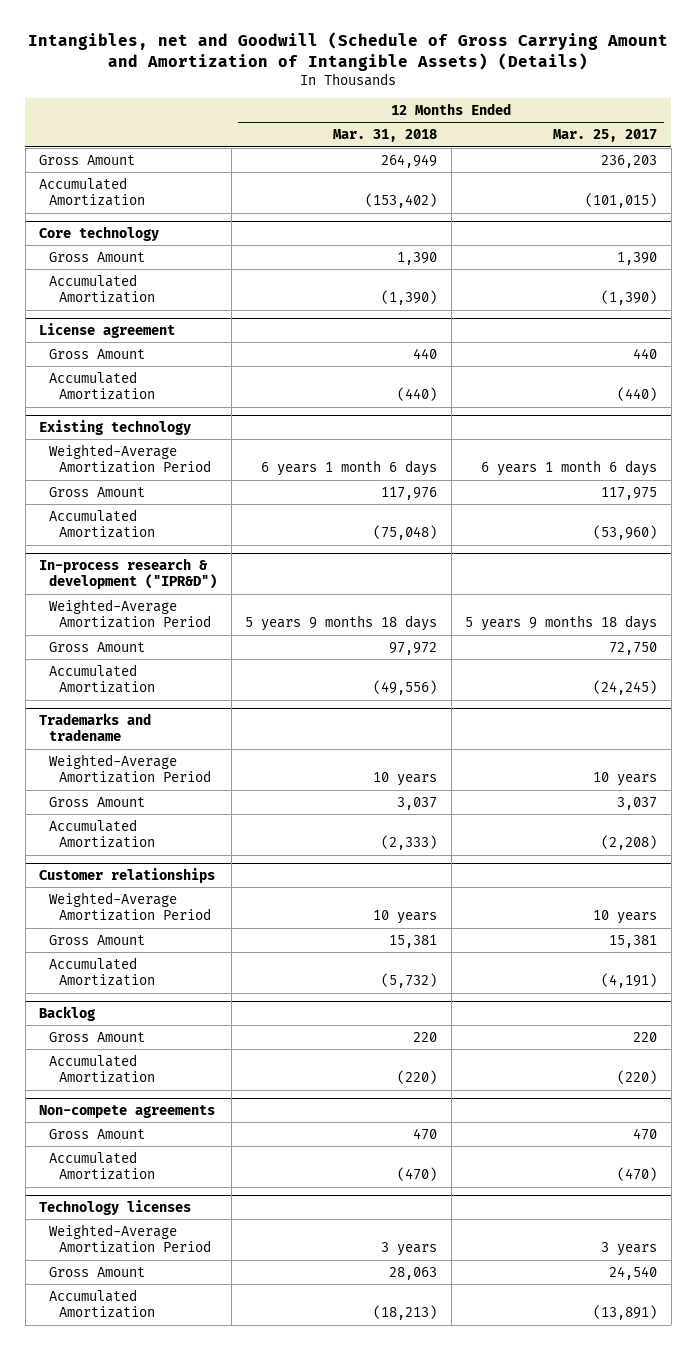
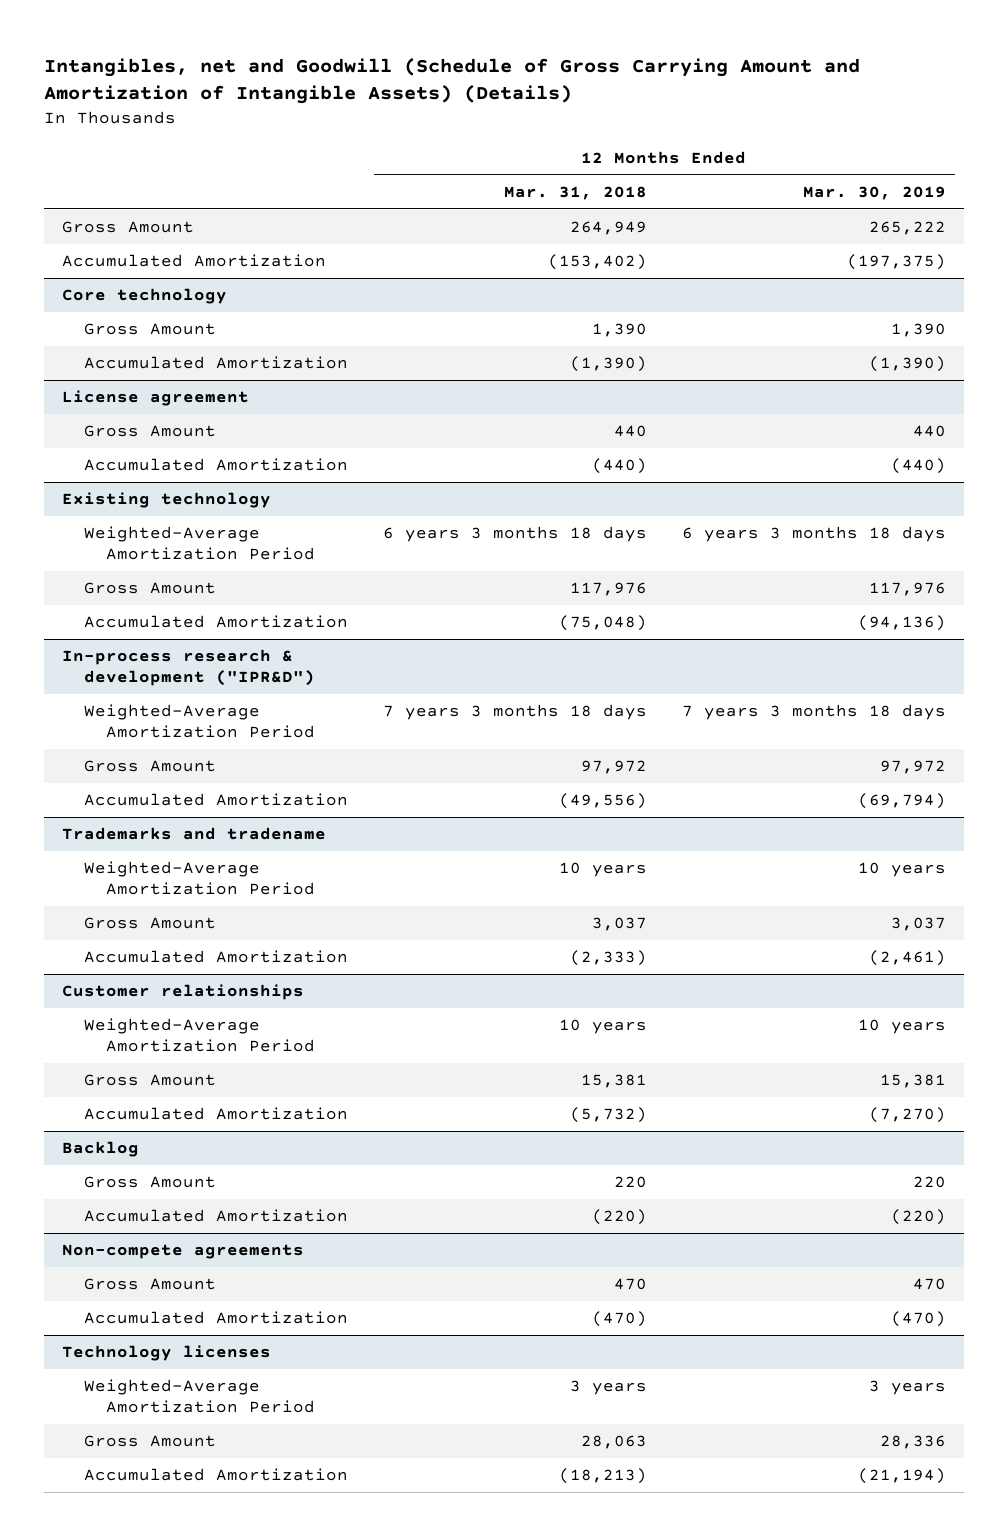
- | 12 Months Ended Mar. 31, 2018 | 12 Months Ended Mar. 25, 2017
+ | 12 Months Ended Mar. 31, 2018 | 12 Months Ended Mar. 30, 2019
@ Existing technology
- Weighted-Average Amortization Period | 6 years 1 month 6 days | 6 years 1 month 6 days
+ Weighted-Average Amortization Period | 6 years 3 months 18 days | 6 years 3 months 18 days
@ In-process research & development ("IPR&D")
- Weighted-Average Amortization Period | 5 years 9 months 18 days | 5 years 9 months 18 days
+ Weighted-Average Amortization Period | 7 years 3 months 18 days | 7 years 3 months 18 days

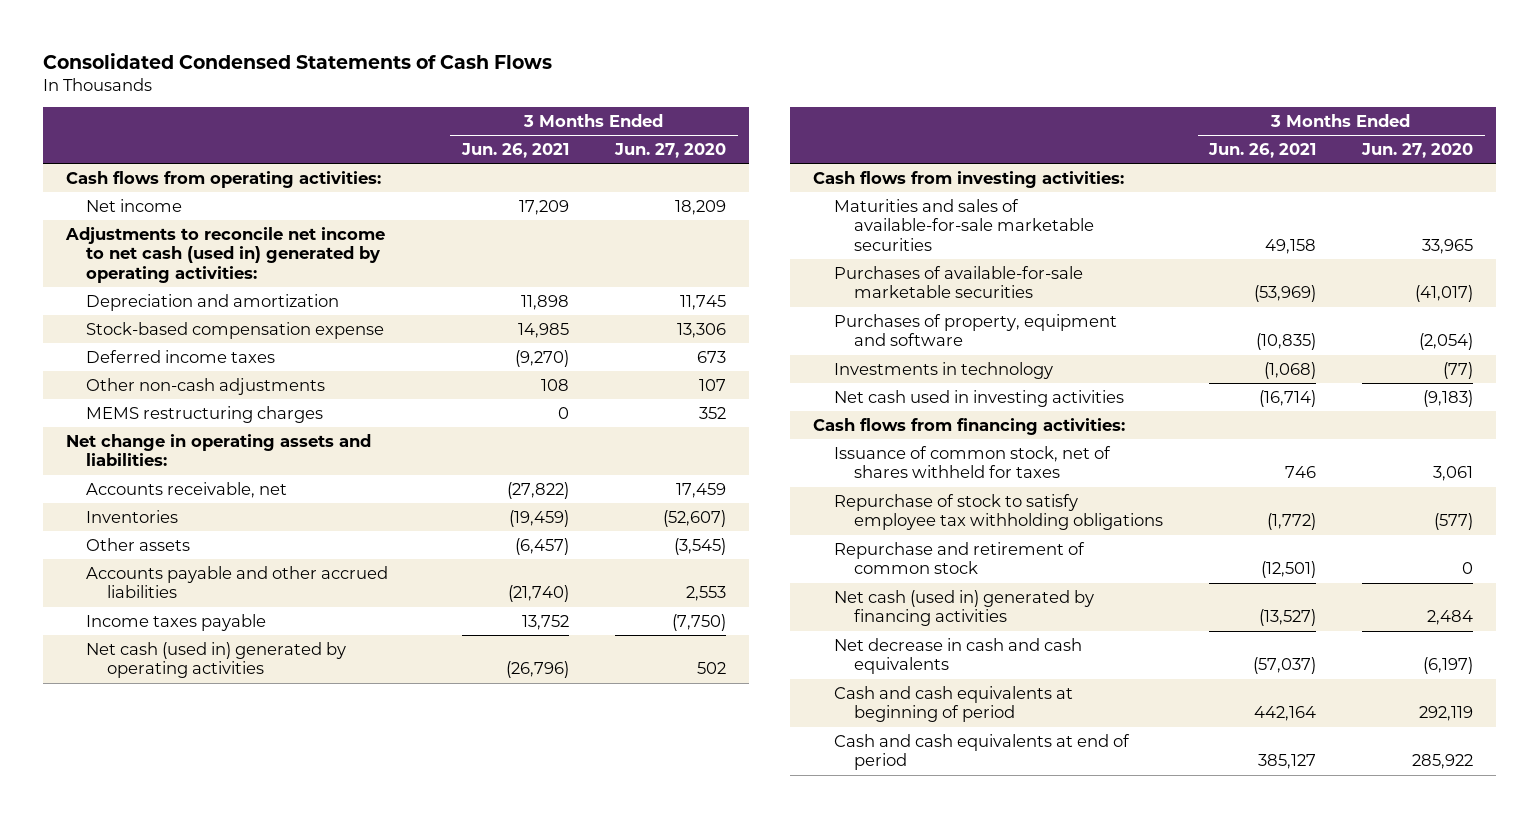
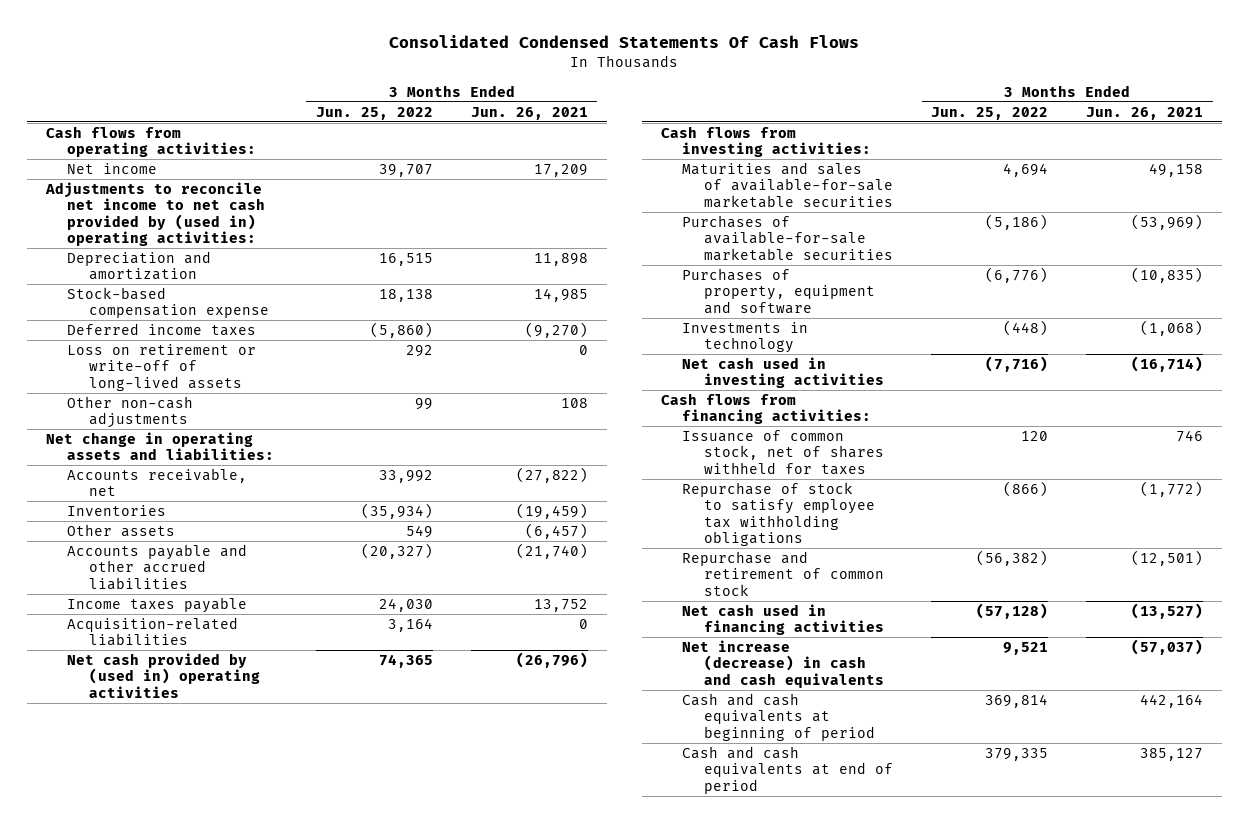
- Consolidated Condensed Statements of Cash Flows
+ Consolidated Condensed Statements Of Cash Flows
- | 3 Months Ended Jun. 26, 2021 | 3 Months Ended Jun. 27, 2020
+ | 3 Months Ended Jun. 25, 2022 | 3 Months Ended Jun. 26, 2021
- Adjustments to reconcile net income to net cash (used in) generated by operating activities:
+ Adjustments to reconcile net income to net cash provided by (used in) operating activities:
+ Loss on retirement or write-off of long-lived assets | 292 | 0
- MEMS restructuring charges | 0 | 352
- Net cash (used in) generated by operating activities | (26,796) | 502
+ Acquisition-related liabilities | 3,164 | 0
+ Net cash provided by (used in) operating activities | 74,365 | (26,796)
- Net cash (used in) generated by financing activities | (13,527) | 2,484
- Net decrease in cash and cash equivalents | (57,037) | (6,197)
+ Net cash used in financing activities | (57,128) | (13,527)
+ Net increase (decrease) in cash and cash equivalents | 9,521 | (57,037)

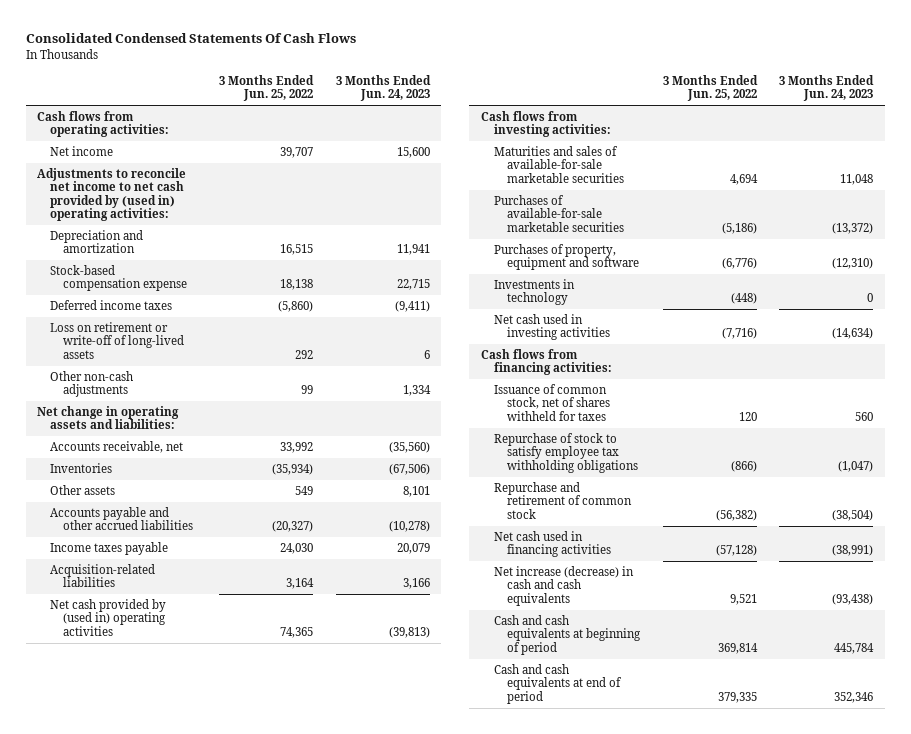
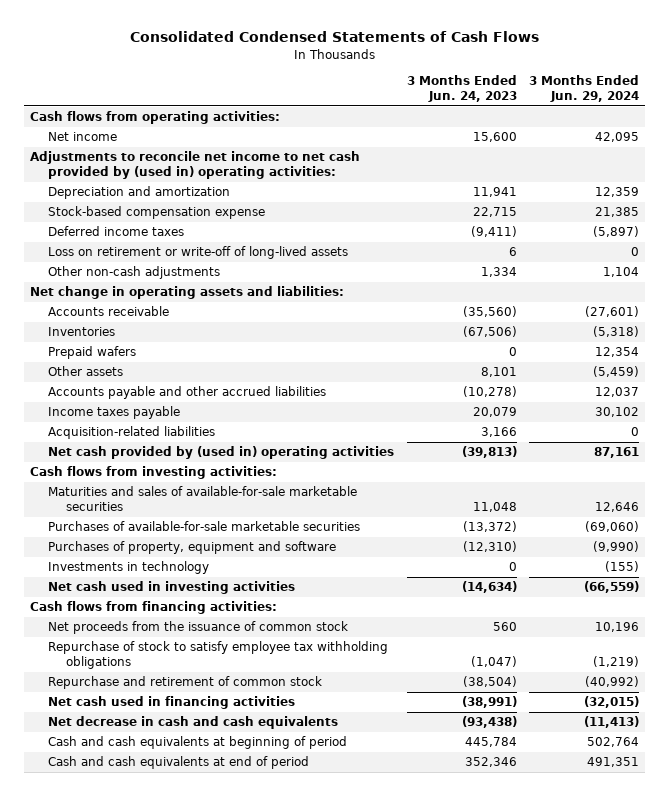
- Consolidated Condensed Statements Of Cash Flows
+ Consolidated Condensed Statements of Cash Flows
- | 3 Months Ended Jun. 25, 2022 | 3 Months Ended Jun. 24, 2023
+ | 3 Months Ended Jun. 24, 2023 | 3 Months Ended Jun. 29, 2024
- Accounts receivable, net | 33,992 | (35,560)
+ Accounts receivable | (35,560) | (27,601)
+ Prepaid wafers | 0 | 12,354
- Issuance of common stock, net of shares withheld for taxes | 120 | 560
+ Net proceeds from the issuance of common stock | 560 | 10,196
- Net increase (decrease) in cash and cash equivalents | 9,521 | (93,438)
+ Net decrease in cash and cash equivalents | (93,438) | (11,413)

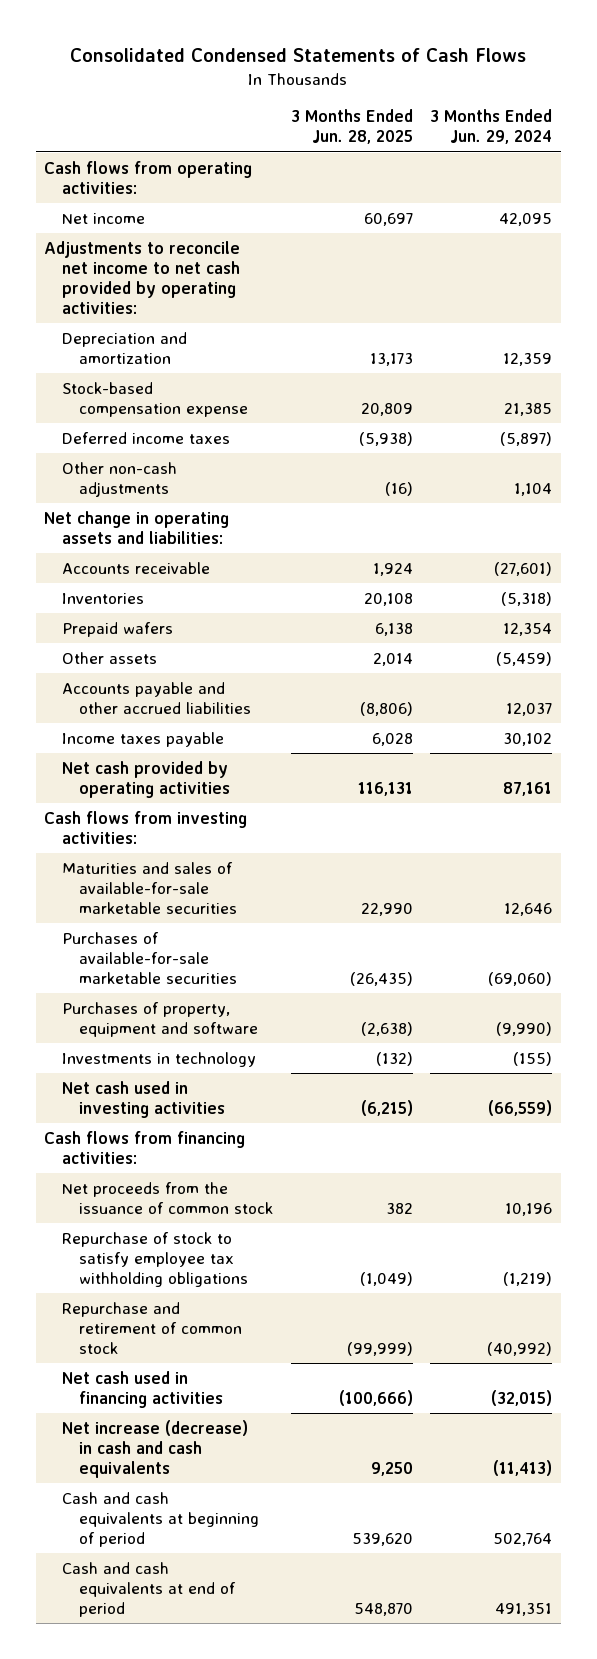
- | 3 Months Ended Jun. 24, 2023 | 3 Months Ended Jun. 29, 2024
+ | 3 Months Ended Jun. 28, 2025 | 3 Months Ended Jun. 29, 2024
- Adjustments to reconcile net income to net cash provided by (used in) operating activities:
+ Adjustments to reconcile net income to net cash provided by operating activities:
- Loss on retirement or write-off of long-lived assets | 6 | 0
- Acquisition-related liabilities | 3,166 | 0
- Net cash provided by (used in) operating activities | (39,813) | 87,161
+ Net cash provided by operating activities | 116,131 | 87,161
- Net decrease in cash and cash equivalents | (93,438) | (11,413)
+ Net increase (decrease) in cash and cash equivalents | 9,250 | (11,413)

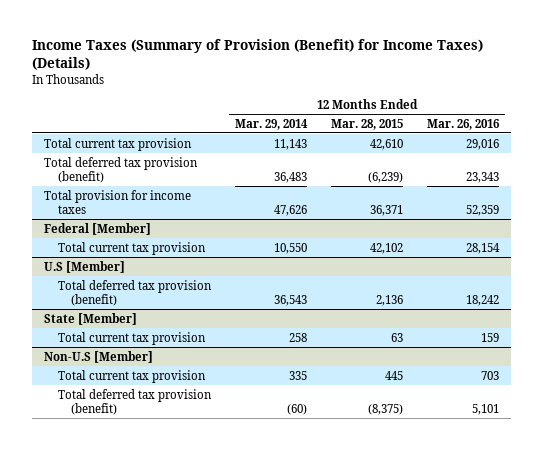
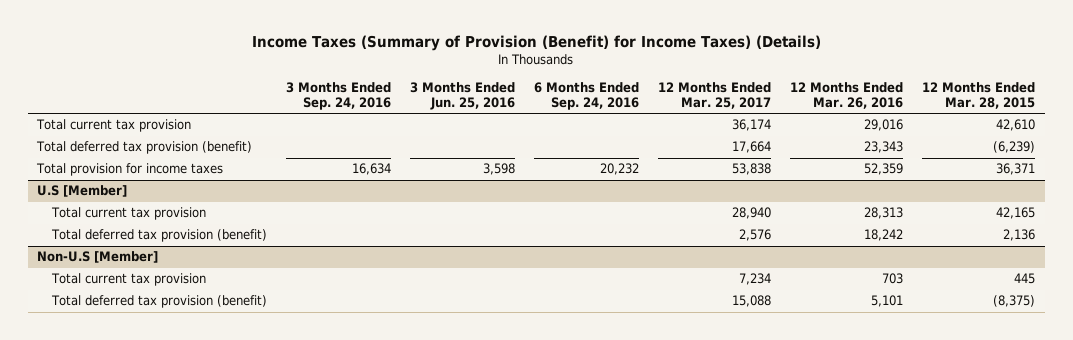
- | 12 Months Ended Mar. 29, 2014 | 12 Months Ended Mar. 28, 2015 | 12 Months Ended Mar. 26, 2016
+ | 3 Months Ended Sep. 24, 2016 | 3 Months Ended Jun. 25, 2016 | 6 Months Ended Sep. 24, 2016 | 12 Months Ended Mar. 25, 2017 | 12 Months Ended Mar. 26, 2016 | 12 Months Ended Mar. 28, 2015
- Federal [Member]
- Total current tax provision | 10,550 | 42,102 | 28,154
@ U.S [Member]
+ Total current tax provision | | | | 28,940 | 28,313 | 42,165
- State [Member]
- Total current tax provision | 258 | 63 | 159

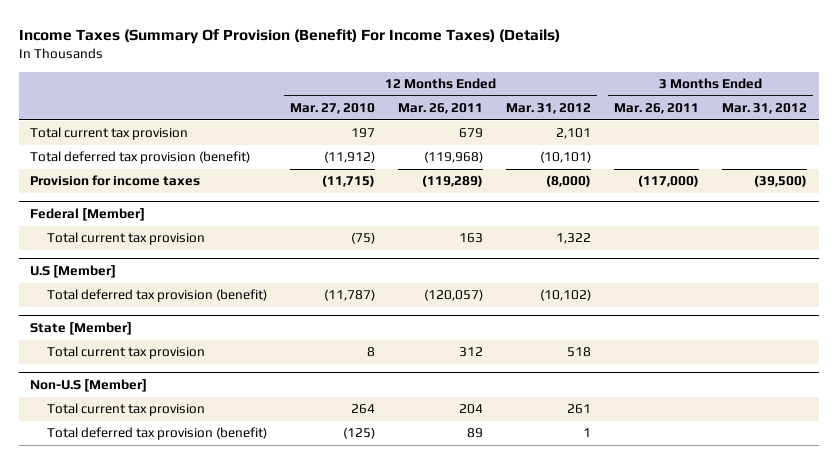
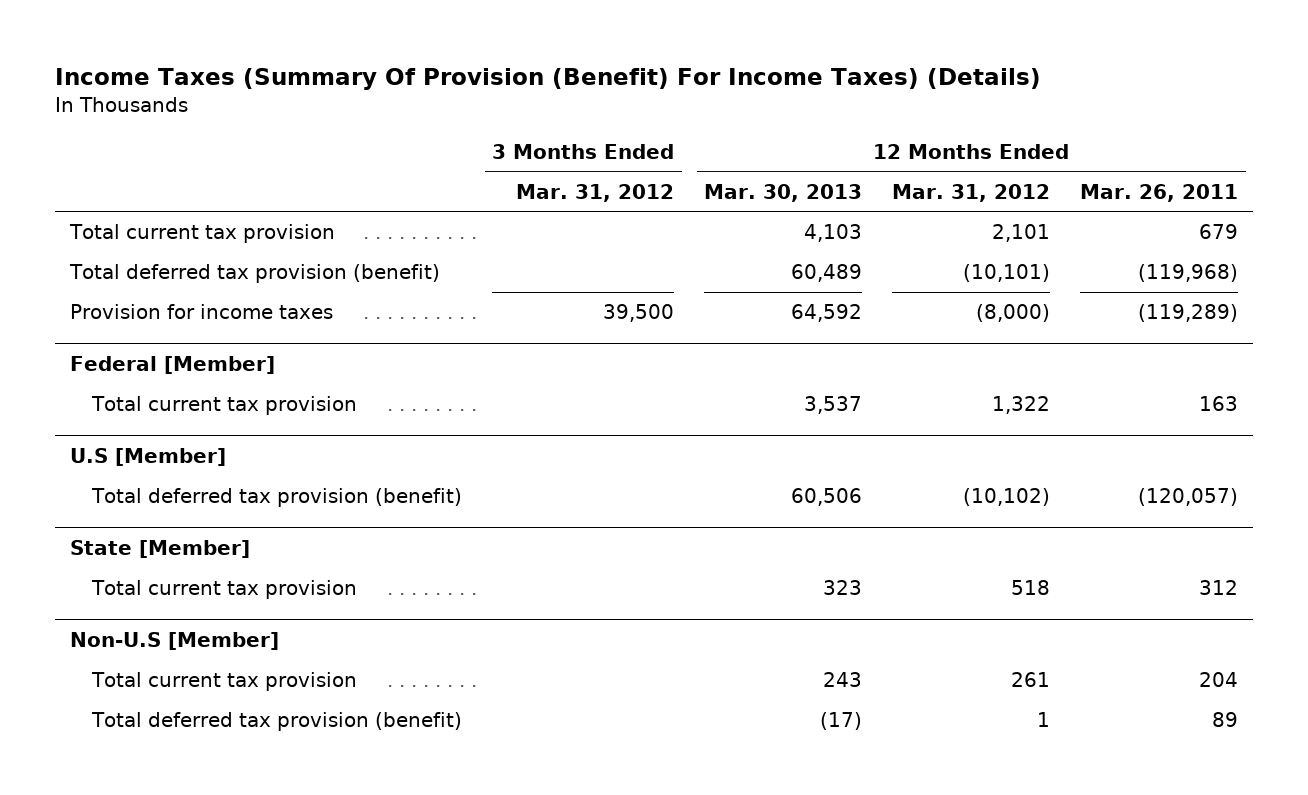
- | 12 Months Ended Mar. 27, 2010 | 12 Months Ended Mar. 26, 2011 | 12 Months Ended Mar. 31, 2012 | 3 Months Ended Mar. 26, 2011 | 3 Months Ended Mar. 31, 2012
+ | 3 Months Ended Mar. 31, 2012 | 12 Months Ended Mar. 30, 2013 | 12 Months Ended Mar. 31, 2012 | 12 Months Ended Mar. 26, 2011
- Provision for income taxes | (11,715) | (119,289) | (8,000) | (117,000) | (39,500)
+ Provision for income taxes | 39,500 | 64,592 | (8,000) | (119,289)

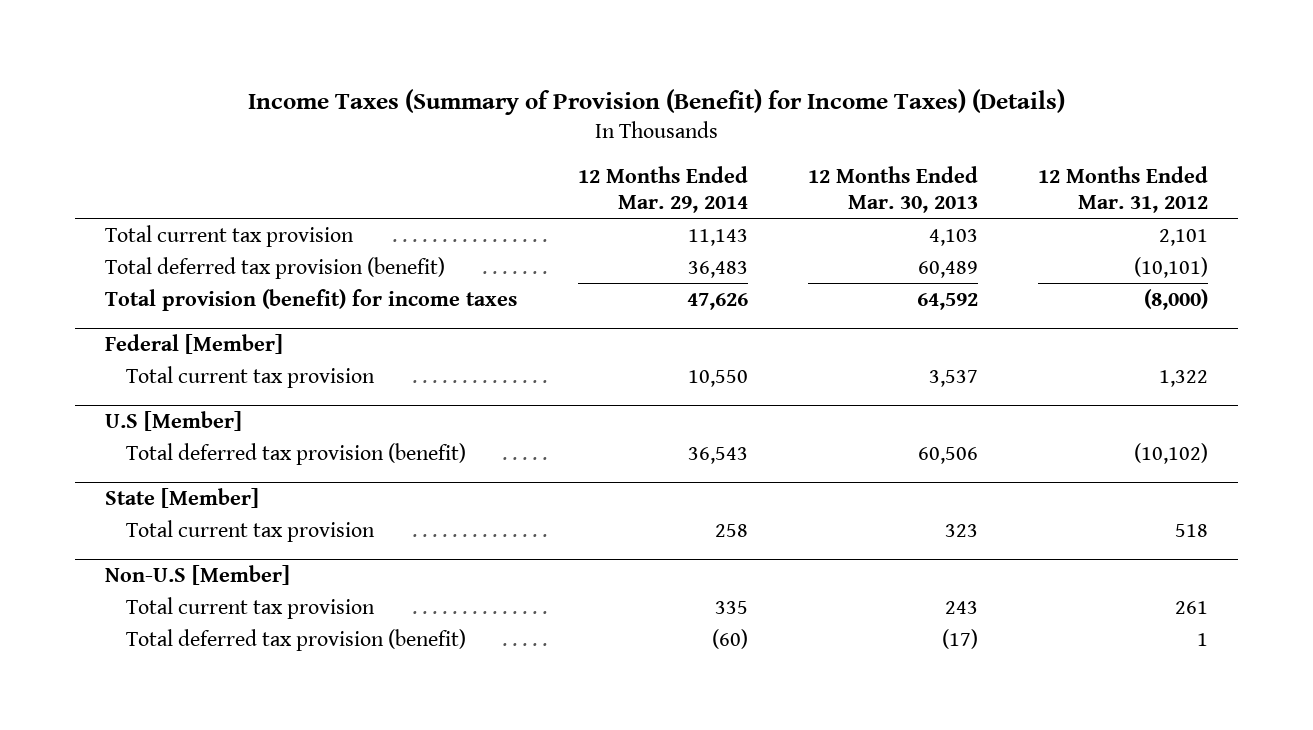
- Income Taxes (Summary Of Provision (Benefit) For Income Taxes) (Details)
+ Income Taxes (Summary of Provision (Benefit) for Income Taxes) (Details)
- | 3 Months Ended Mar. 31, 2012 | 12 Months Ended Mar. 30, 2013 | 12 Months Ended Mar. 31, 2012 | 12 Months Ended Mar. 26, 2011
+ | 12 Months Ended Mar. 29, 2014 | 12 Months Ended Mar. 30, 2013 | 12 Months Ended Mar. 31, 2012
- Provision for income taxes | 39,500 | 64,592 | (8,000) | (119,289)
+ Total provision (benefit) for income taxes | 47,626 | 64,592 | (8,000)

